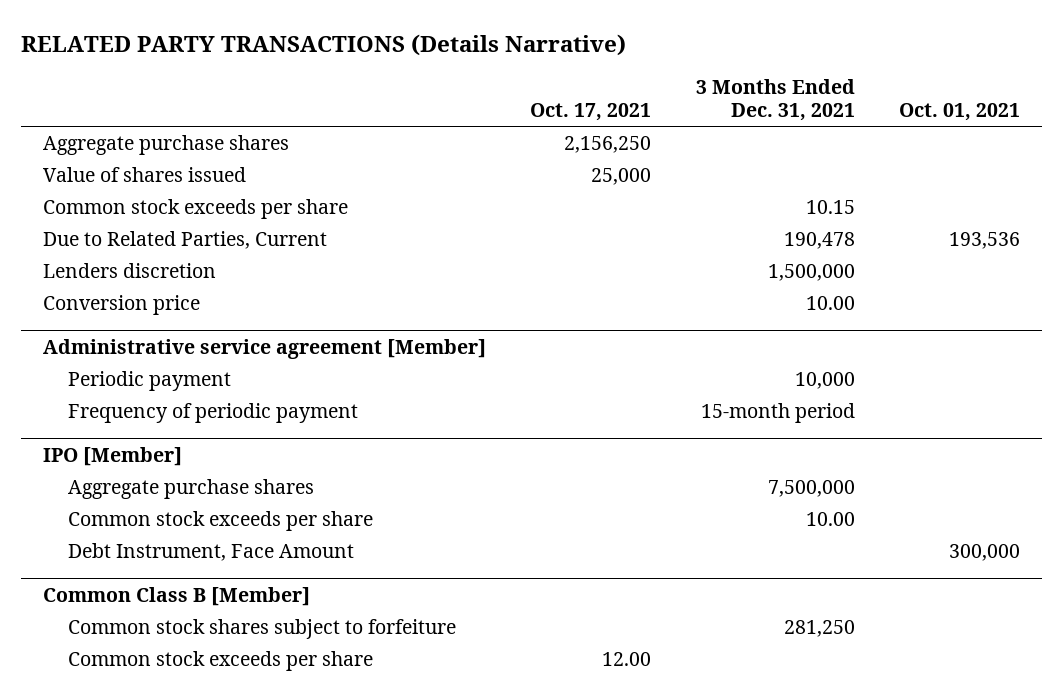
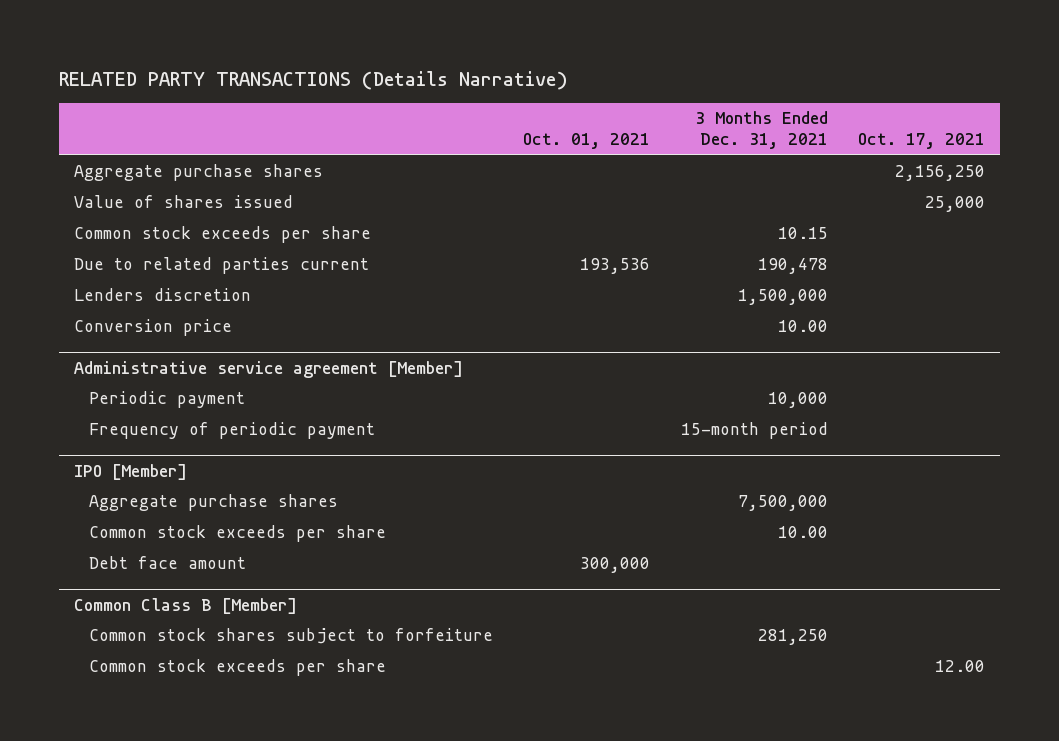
- | Oct. 17, 2021 | 3 Months Ended Dec. 31, 2021 | Oct. 01, 2021
+ | Oct. 01, 2021 | 3 Months Ended Dec. 31, 2021 | Oct. 17, 2021
- Due to Related Parties, Current | | 190,478 | 193,536
+ Due to related parties current | 193,536 | 190,478 |
@ IPO [Member]
- Debt Instrument, Face Amount | | | 300,000
+ Debt face amount | 300,000 | |

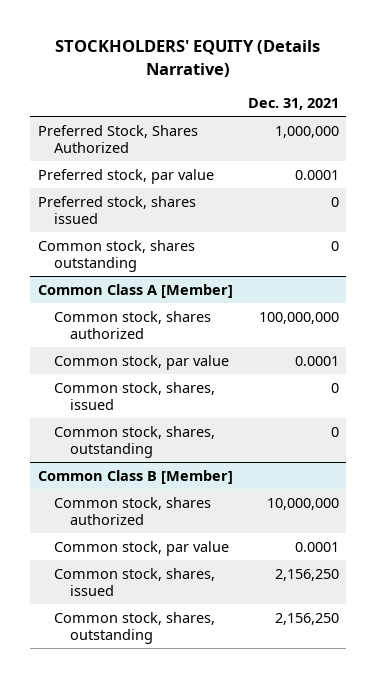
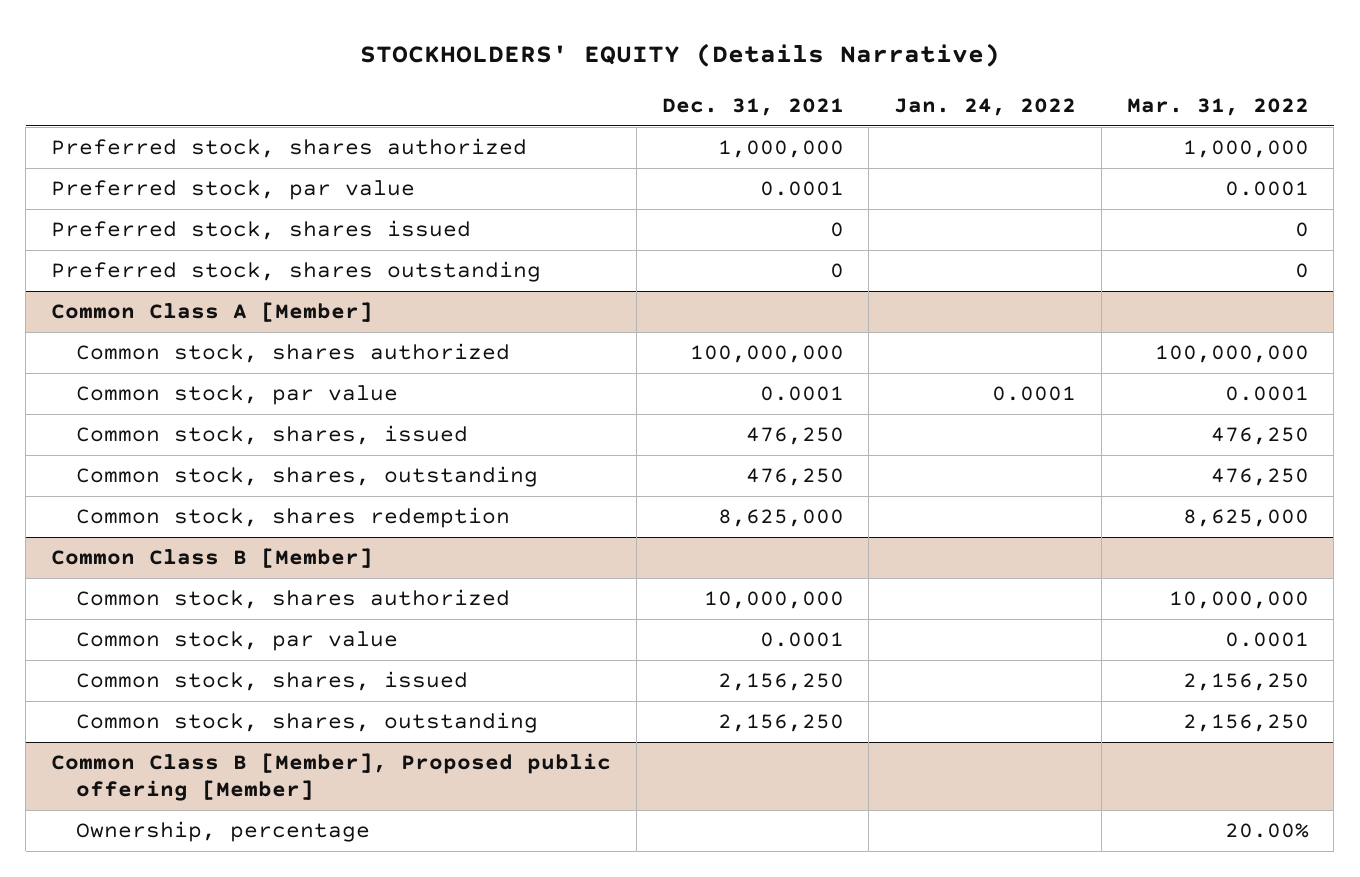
- | Dec. 31, 2021
+ | Dec. 31, 2021 | Jan. 24, 2022 | Mar. 31, 2022
- Preferred Stock, Shares Authorized | 1,000,000
+ Preferred stock, shares authorized | 1,000,000 | | 1,000,000
- Common stock, shares outstanding | 0
+ Preferred stock, shares outstanding | 0 | | 0
@ Common Class A [Member]
- Common stock, shares, issued | 0
- Common stock, shares, outstanding | 0
+ Common stock, shares, issued | 476,250 | | 476,250
+ Common stock, shares, outstanding | 476,250 | | 476,250
+ Common stock, shares redemption | 8,625,000 | | 8,625,000
+ Common Class B [Member], Proposed public offering [Member]
+ Ownership, percentage | | | 20.00%

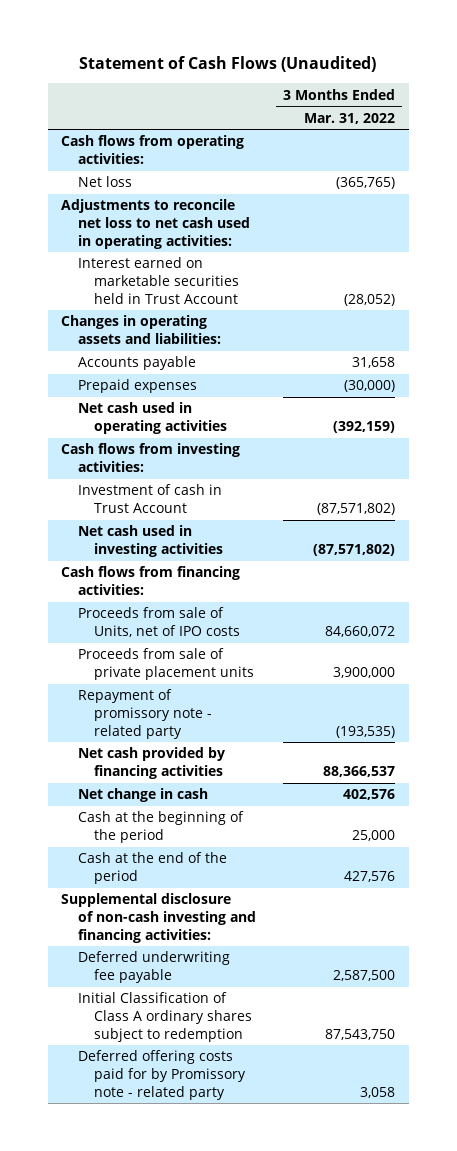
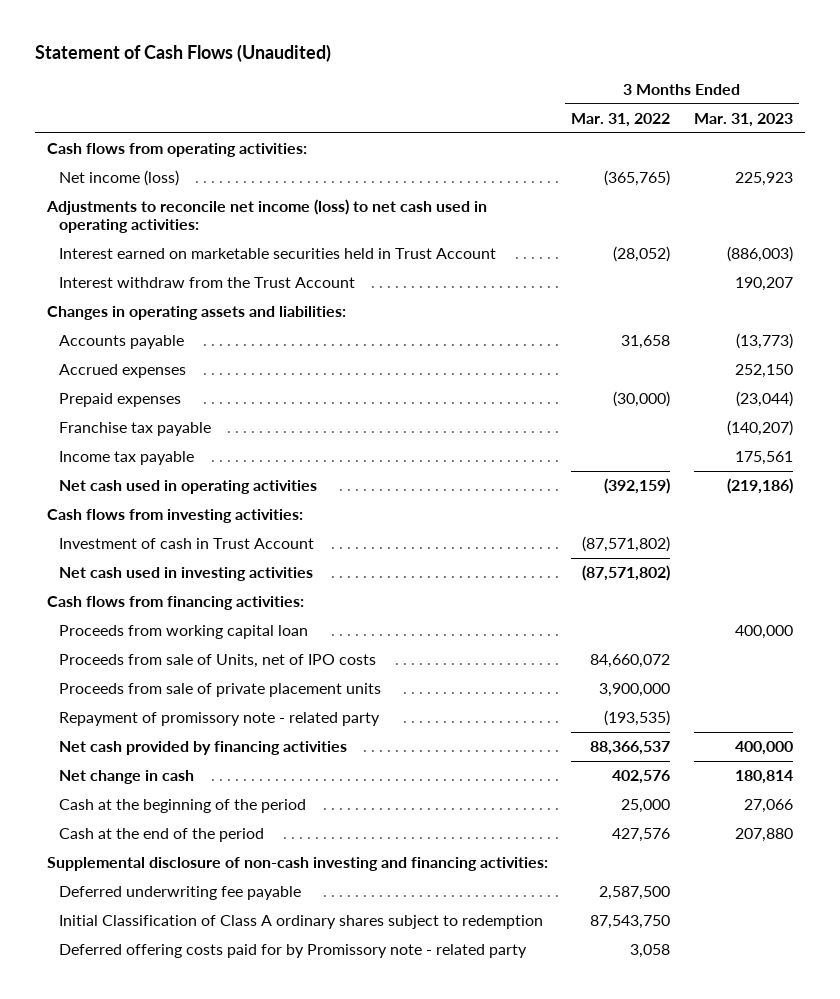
- | 3 Months Ended Mar. 31, 2022
+ | 3 Months Ended Mar. 31, 2022 | 3 Months Ended Mar. 31, 2023
- Net loss | (365,765)
- Adjustments to reconcile net loss to net cash used in operating activities:
+ Net income (loss) | (365,765) | 225,923
+ Adjustments to reconcile net income (loss) to net cash used in operating activities:
+ Interest withdraw from the Trust Account | | 190,207
+ Accrued expenses | | 252,150
+ Franchise tax payable | | (140,207)
+ Income tax payable | | 175,561
+ Proceeds from working capital loan | | 400,000

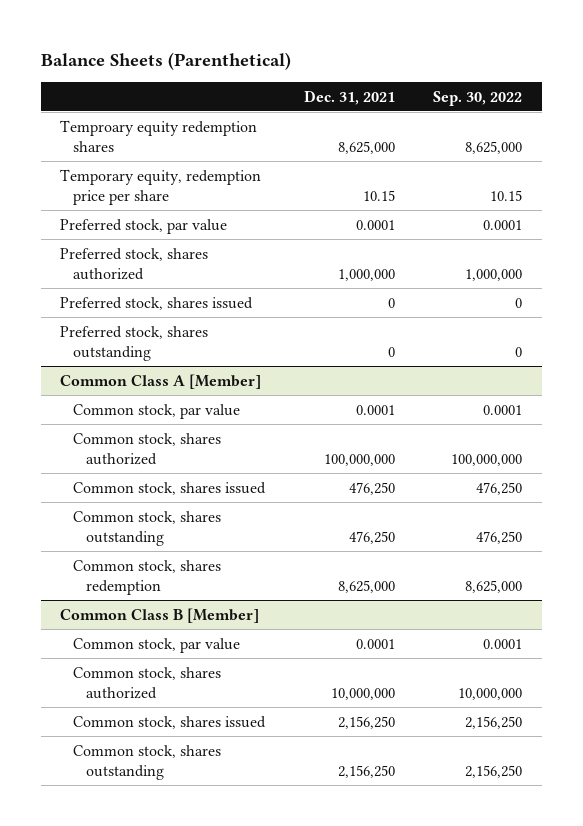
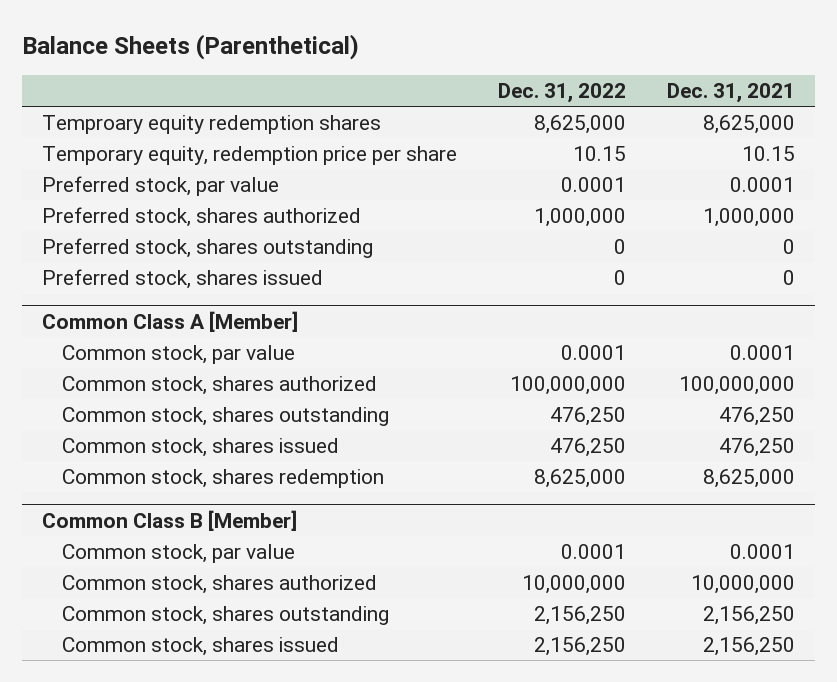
- | Dec. 31, 2021 | Sep. 30, 2022
+ | Dec. 31, 2022 | Dec. 31, 2021
moved down: Preferred stock, shares issued | 0 | 0
@ Common Class A [Member]
moved down: Common stock, shares issued | 476,250 | 476,250
@ Common Class B [Member]
moved down: Common stock, shares issued | 2,156,250 | 2,156,250

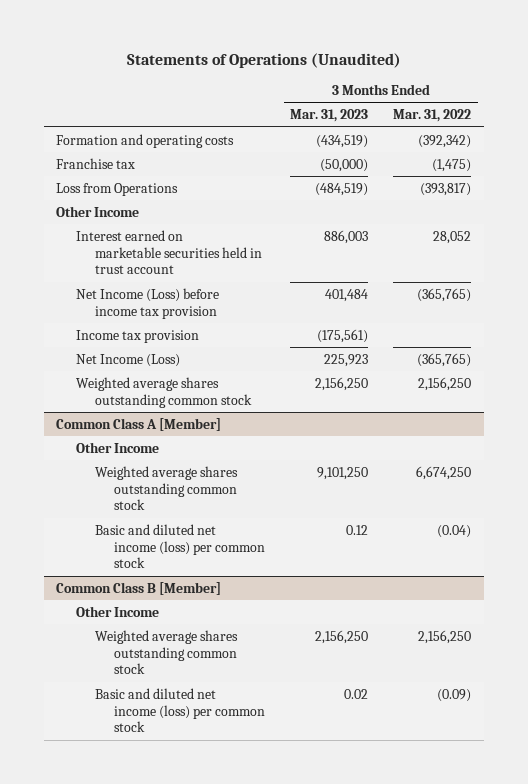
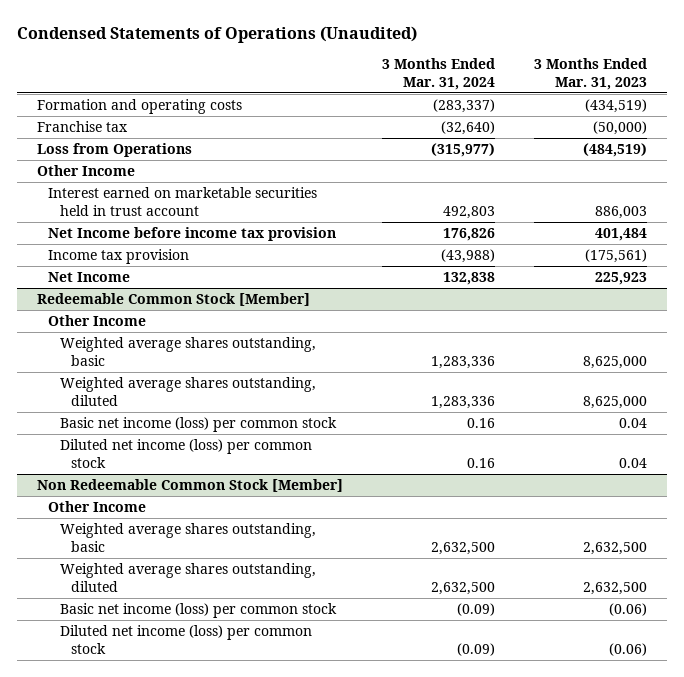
- Statements of Operations (Unaudited)
+ Condensed Statements of Operations (Unaudited)
- | 3 Months Ended Mar. 31, 2023 | 3 Months Ended Mar. 31, 2022
+ | 3 Months Ended Mar. 31, 2024 | 3 Months Ended Mar. 31, 2023
- Net Income (Loss) before income tax provision | 401,484 | (365,765)
+ Net Income before income tax provision | 176,826 | 401,484
- Net Income (Loss) | 225,923 | (365,765)
- Weighted average shares outstanding common stock | 2,156,250 | 2,156,250
- Common Class A [Member]
+ Net Income | 132,838 | 225,923
+ Redeemable Common Stock [Member]
- Weighted average shares outstanding common stock | 9,101,250 | 6,674,250
- Basic and diluted net income (loss) per common stock | 0.12 | (0.04)
- Common Class B [Member]
+ Weighted average shares outstanding, basic | 1,283,336 | 8,625,000
+ Weighted average shares outstanding, diluted | 1,283,336 | 8,625,000
+ Basic net income (loss) per common stock | 0.16 | 0.04
+ Diluted net income (loss) per common stock | 0.16 | 0.04
+ Non Redeemable Common Stock [Member]
- Weighted average shares outstanding common stock | 2,156,250 | 2,156,250
- Basic and diluted net income (loss) per common stock | 0.02 | (0.09)
+ Weighted average shares outstanding, basic | 2,632,500 | 2,632,500
+ Weighted average shares outstanding, diluted | 2,632,500 | 2,632,500
+ Basic net income (loss) per common stock | (0.09) | (0.06)
+ Diluted net income (loss) per common stock | (0.09) | (0.06)

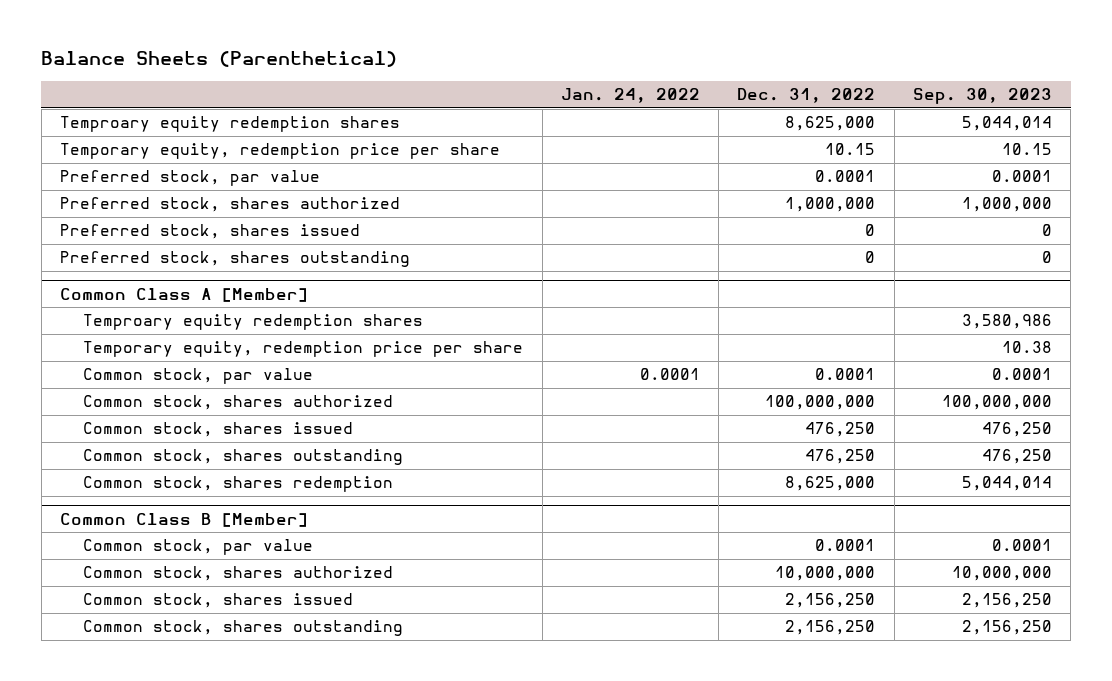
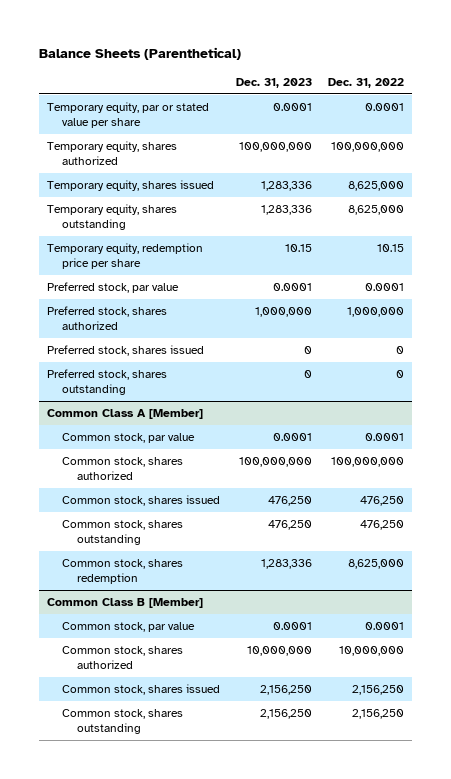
- | Jan. 24, 2022 | Dec. 31, 2022 | Sep. 30, 2023
+ | Dec. 31, 2023 | Dec. 31, 2022
- Temproary equity redemption shares | | 8,625,000 | 5,044,014
+ Temporary equity, par or stated value per share | 0.0001 | 0.0001
+ Temporary equity, shares authorized | 100,000,000 | 100,000,000
+ Temporary equity, shares issued | 1,283,336 | 8,625,000
+ Temporary equity, shares outstanding | 1,283,336 | 8,625,000
@ Common Class A [Member]
- Temproary equity redemption shares | | | 3,580,986
- Temporary equity, redemption price per share | | | 10.38

